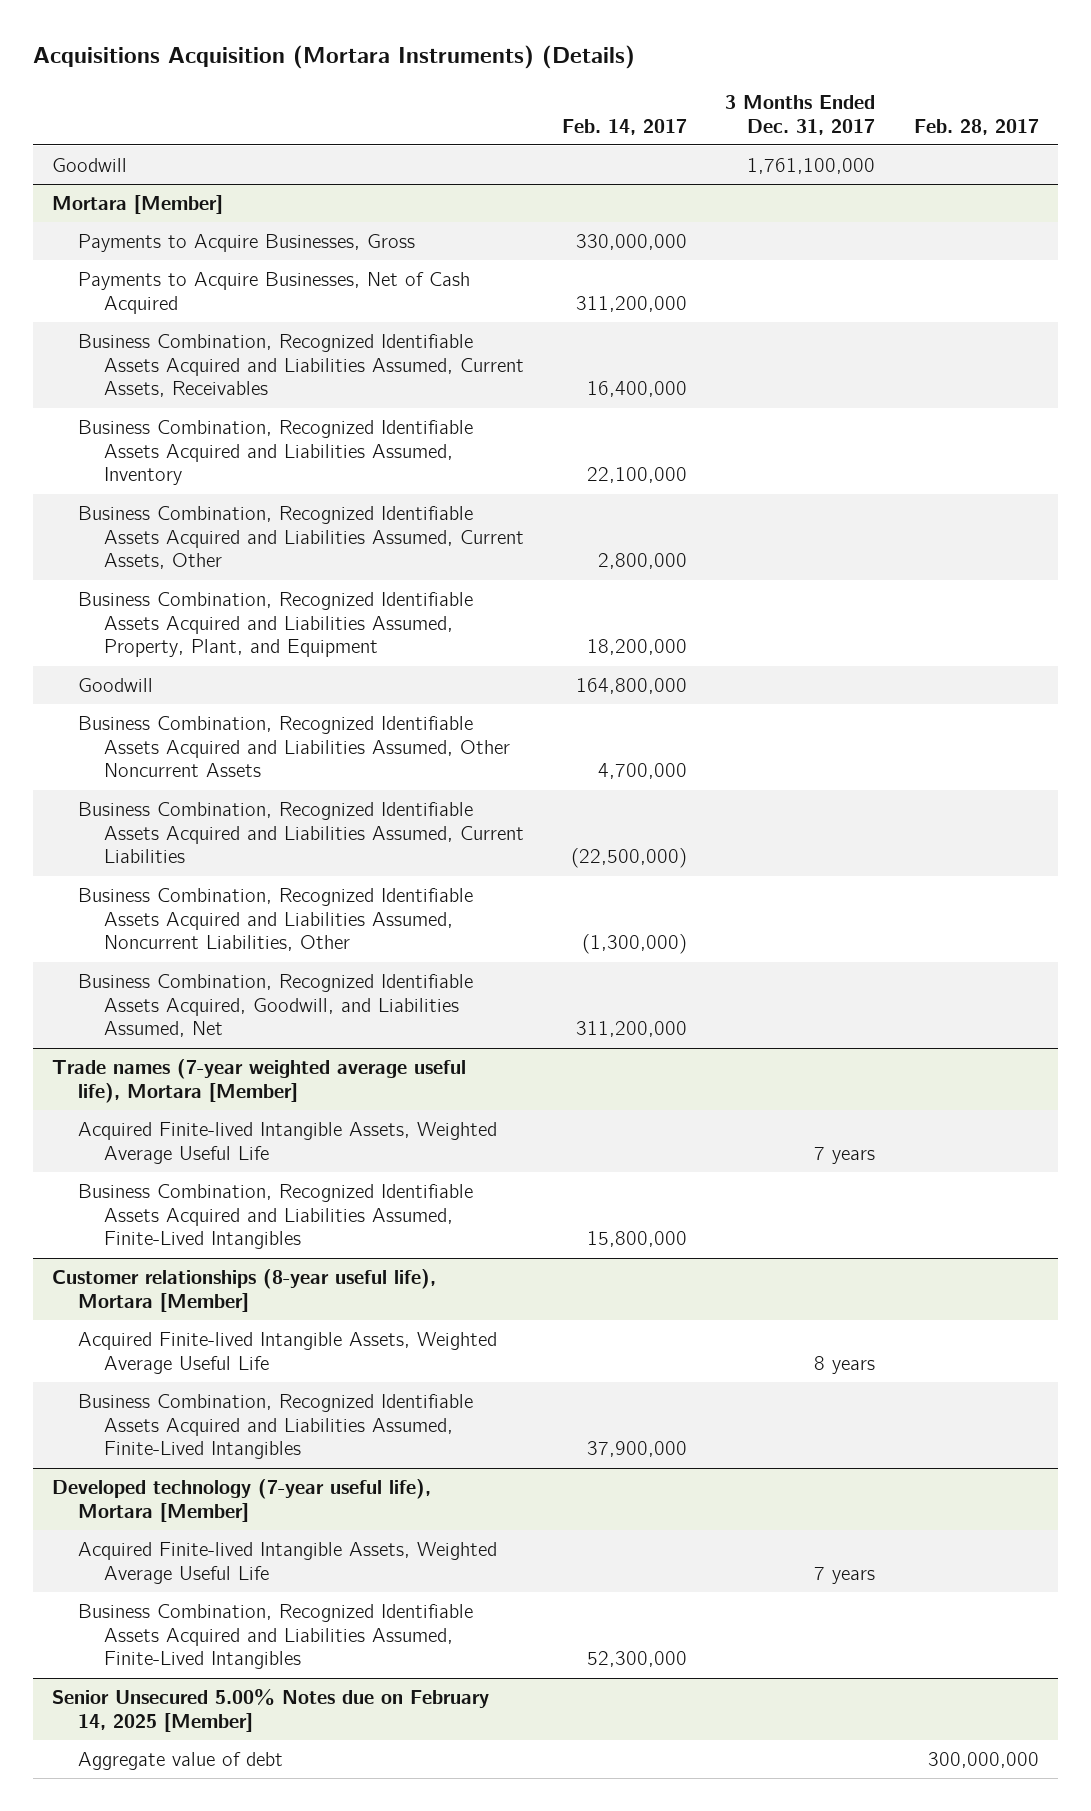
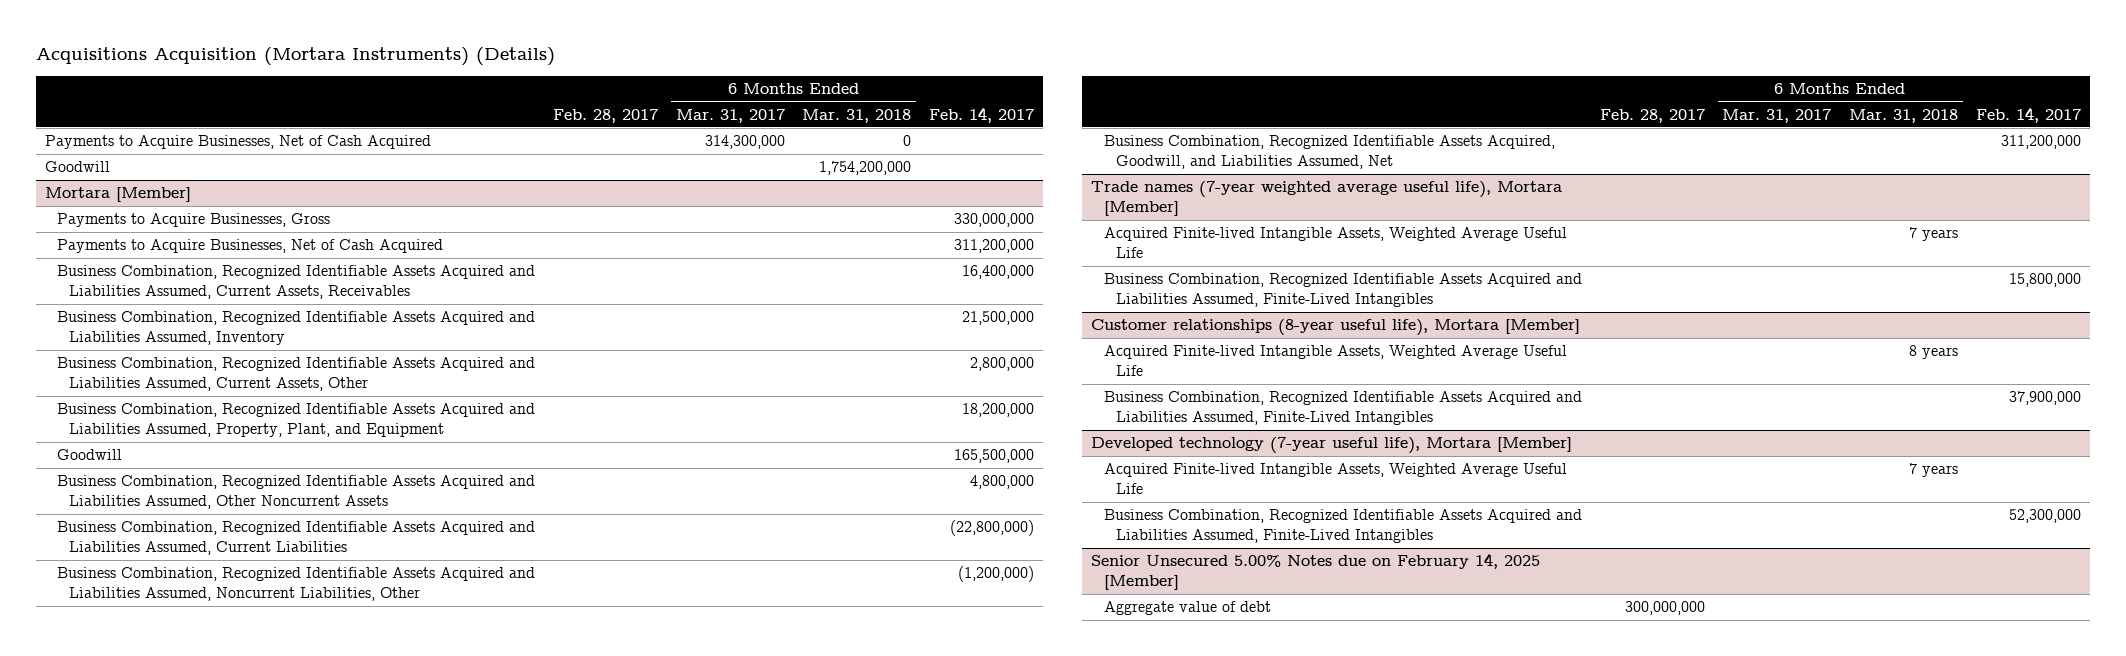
- | Feb. 14, 2017 | 3 Months Ended Dec. 31, 2017 | Feb. 28, 2017
+ | Feb. 28, 2017 | 6 Months Ended Mar. 31, 2017 | 6 Months Ended Mar. 31, 2018 | Feb. 14, 2017
+ Payments to Acquire Businesses, Net of Cash Acquired | | 314,300,000 | 0 |
@ Mortara [Member]
- Business Combination, Recognized Identifiable Assets Acquired and Liabilities Assumed, Inventory | 22,100,000 | |
+ Business Combination, Recognized Identifiable Assets Acquired and Liabilities Assumed, Inventory | | | | 21,500,000
- Goodwill | 164,800,000 | |
- Business Combination, Recognized Identifiable Assets Acquired and Liabilities Assumed, Other Noncurrent Assets | 4,700,000 | |
- Business Combination, Recognized Identifiable Assets Acquired and Liabilities Assumed, Current Liabilities | (22,500,000) | |
- Business Combination, Recognized Identifiable Assets Acquired and Liabilities Assumed, Noncurrent Liabilities, Other | (1,300,000) | |
+ Goodwill | | | | 165,500,000
+ Business Combination, Recognized Identifiable Assets Acquired and Liabilities Assumed, Other Noncurrent Assets | | | | 4,800,000
+ Business Combination, Recognized Identifiable Assets Acquired and Liabilities Assumed, Current Liabilities | | | | (22,800,000)
+ Business Combination, Recognized Identifiable Assets Acquired and Liabilities Assumed, Noncurrent Liabilities, Other | | | | (1,200,000)

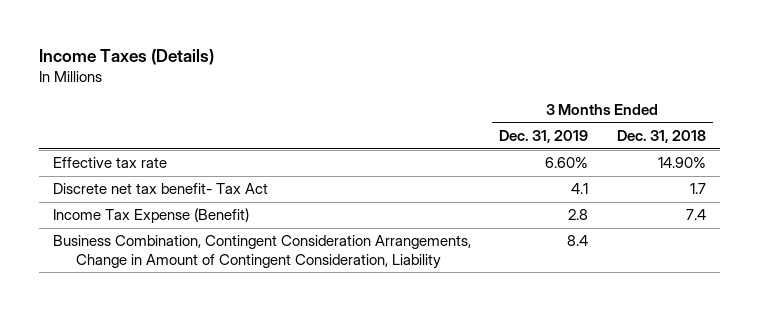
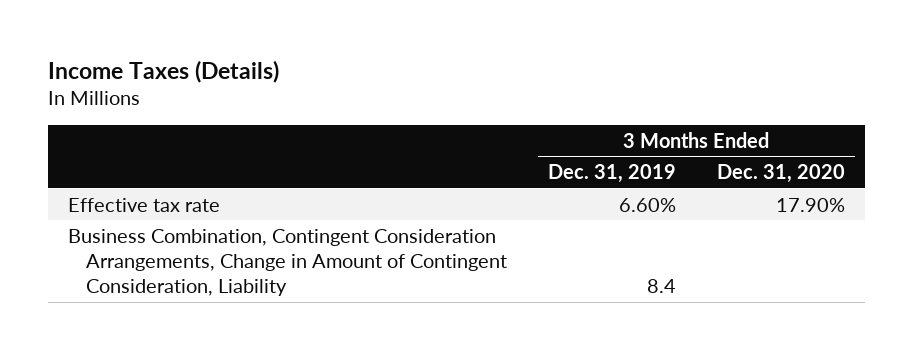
- | 3 Months Ended Dec. 31, 2019 | 3 Months Ended Dec. 31, 2018
+ | 3 Months Ended Dec. 31, 2019 | 3 Months Ended Dec. 31, 2020
- Discrete net tax benefit- Tax Act | 4.1 | 1.7
- Income Tax Expense (Benefit) | 2.8 | 7.4

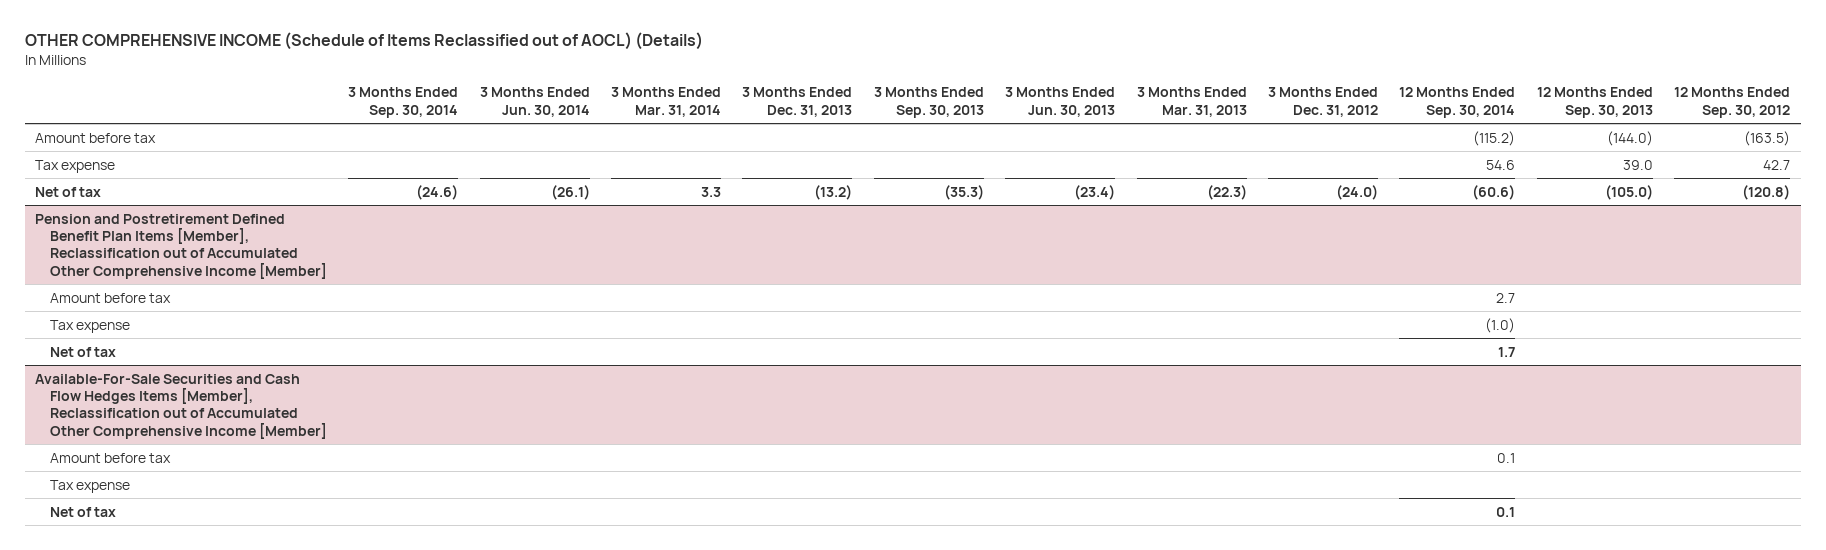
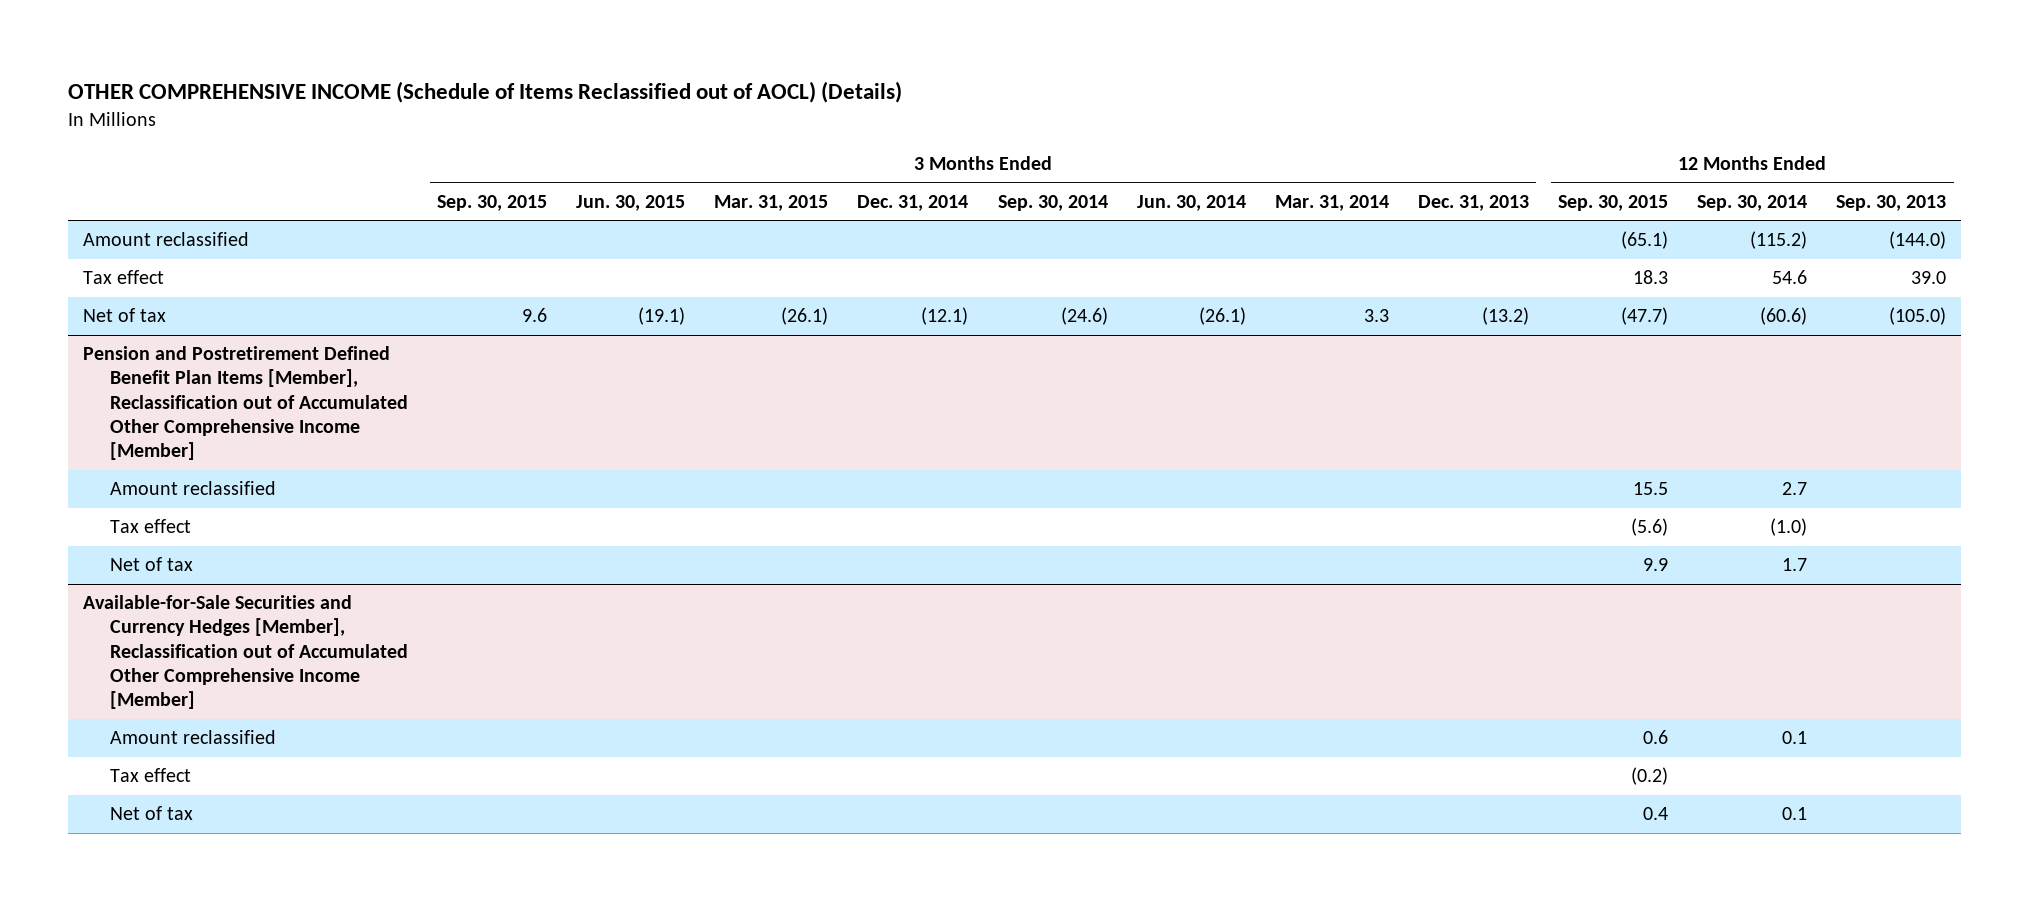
- | 3 Months Ended Sep. 30, 2014 | 3 Months Ended Jun. 30, 2014 | 3 Months Ended Mar. 31, 2014 | 3 Months Ended Dec. 31, 2013 | 3 Months Ended Sep. 30, 2013 | 3 Months Ended Jun. 30, 2013 | 3 Months Ended Mar. 31, 2013 | 3 Months Ended Dec. 31, 2012 | 12 Months Ended Sep. 30, 2014 | 12 Months Ended Sep. 30, 2013 | 12 Months Ended Sep. 30, 2012
+ | 3 Months Ended Sep. 30, 2015 | 3 Months Ended Jun. 30, 2015 | 3 Months Ended Mar. 31, 2015 | 3 Months Ended Dec. 31, 2014 | 3 Months Ended Sep. 30, 2014 | 3 Months Ended Jun. 30, 2014 | 3 Months Ended Mar. 31, 2014 | 3 Months Ended Dec. 31, 2013 | 12 Months Ended Sep. 30, 2015 | 12 Months Ended Sep. 30, 2014 | 12 Months Ended Sep. 30, 2013
- Amount before tax | | | | | | | | | (115.2) | (144.0) | (163.5)
- Tax expense | | | | | | | | | 54.6 | 39.0 | 42.7
+ Amount reclassified | | | | | | | | | (65.1) | (115.2) | (144.0)
+ Tax effect | | | | | | | | | 18.3 | 54.6 | 39.0
@ Pension and Postretirement Defined Benefit Plan Items [Member], Reclassification out of Accumulated Other Comprehensive Income [Member]
- Amount before tax | | | | | | | | | 2.7 | |
- Tax expense | | | | | | | | | (1.0) | |
+ Amount reclassified | | | | | | | | | 15.5 | 2.7 |
+ Tax effect | | | | | | | | | (5.6) | (1.0) |
- Available-For-Sale Securities and Cash Flow Hedges Items [Member], Reclassification out of Accumulated Other Comprehensive Income [Member]
- Amount before tax | | | | | | | | | 0.1 | |
- Tax expense
+ Available-for-Sale Securities and Currency Hedges [Member], Reclassification out of Accumulated Other Comprehensive Income [Member]
+ Amount reclassified | | | | | | | | | 0.6 | 0.1 |
+ Tax effect | | | | | | | | | (0.2) | |

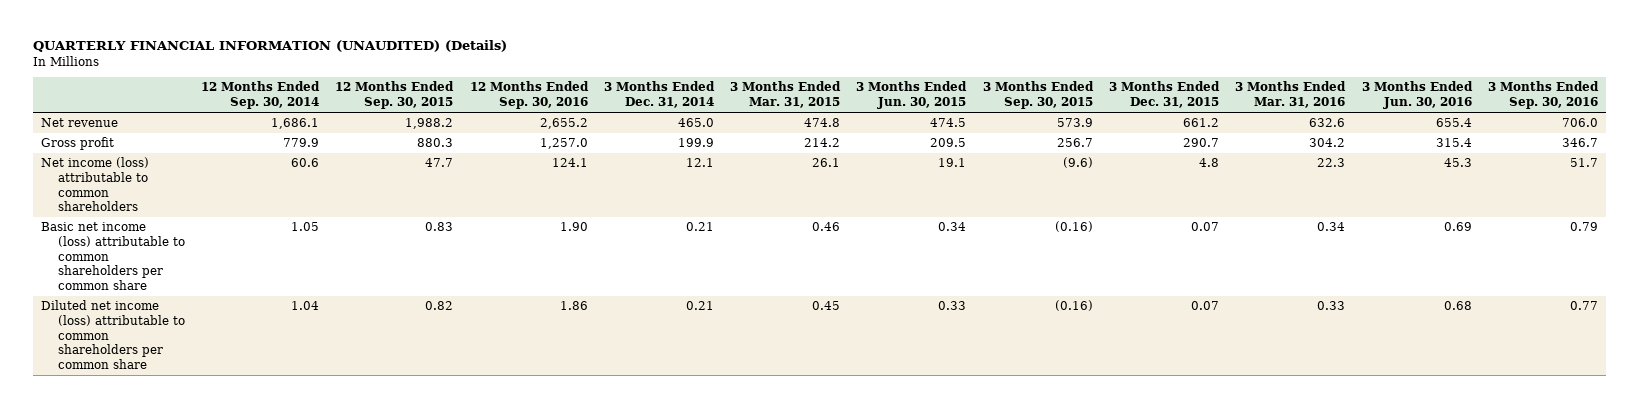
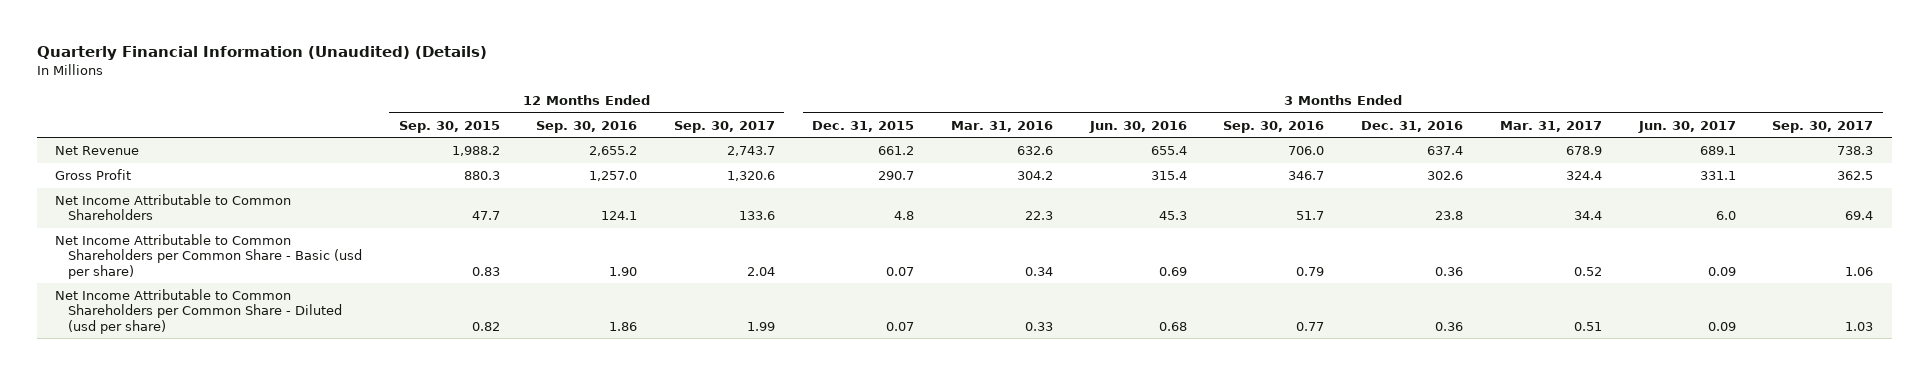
- QUARTERLY FINANCIAL INFORMATION (UNAUDITED) (Details)
+ Quarterly Financial Information (Unaudited) (Details)
- | 12 Months Ended Sep. 30, 2014 | 12 Months Ended Sep. 30, 2015 | 12 Months Ended Sep. 30, 2016 | 3 Months Ended Dec. 31, 2014 | 3 Months Ended Mar. 31, 2015 | 3 Months Ended Jun. 30, 2015 | 3 Months Ended Sep. 30, 2015 | 3 Months Ended Dec. 31, 2015 | 3 Months Ended Mar. 31, 2016 | 3 Months Ended Jun. 30, 2016 | 3 Months Ended Sep. 30, 2016
+ | 12 Months Ended Sep. 30, 2015 | 12 Months Ended Sep. 30, 2016 | 12 Months Ended Sep. 30, 2017 | 3 Months Ended Dec. 31, 2015 | 3 Months Ended Mar. 31, 2016 | 3 Months Ended Jun. 30, 2016 | 3 Months Ended Sep. 30, 2016 | 3 Months Ended Dec. 31, 2016 | 3 Months Ended Mar. 31, 2017 | 3 Months Ended Jun. 30, 2017 | 3 Months Ended Sep. 30, 2017
- Net revenue | 1,686.1 | 1,988.2 | 2,655.2 | 465.0 | 474.8 | 474.5 | 573.9 | 661.2 | 632.6 | 655.4 | 706.0
- Gross profit | 779.9 | 880.3 | 1,257.0 | 199.9 | 214.2 | 209.5 | 256.7 | 290.7 | 304.2 | 315.4 | 346.7
- Net income (loss) attributable to common shareholders | 60.6 | 47.7 | 124.1 | 12.1 | 26.1 | 19.1 | (9.6) | 4.8 | 22.3 | 45.3 | 51.7
- Basic net income (loss) attributable to common shareholders per common share | 1.05 | 0.83 | 1.90 | 0.21 | 0.46 | 0.34 | (0.16) | 0.07 | 0.34 | 0.69 | 0.79
- Diluted net income (loss) attributable to common shareholders per common share | 1.04 | 0.82 | 1.86 | 0.21 | 0.45 | 0.33 | (0.16) | 0.07 | 0.33 | 0.68 | 0.77
+ Net Revenue | 1,988.2 | 2,655.2 | 2,743.7 | 661.2 | 632.6 | 655.4 | 706.0 | 637.4 | 678.9 | 689.1 | 738.3
+ Gross Profit | 880.3 | 1,257.0 | 1,320.6 | 290.7 | 304.2 | 315.4 | 346.7 | 302.6 | 324.4 | 331.1 | 362.5
+ Net Income Attributable to Common Shareholders | 47.7 | 124.1 | 133.6 | 4.8 | 22.3 | 45.3 | 51.7 | 23.8 | 34.4 | 6.0 | 69.4
+ Net Income Attributable to Common Shareholders per Common Share - Basic (usd per share) | 0.83 | 1.90 | 2.04 | 0.07 | 0.34 | 0.69 | 0.79 | 0.36 | 0.52 | 0.09 | 1.06
+ Net Income Attributable to Common Shareholders per Common Share - Diluted (usd per share) | 0.82 | 1.86 | 1.99 | 0.07 | 0.33 | 0.68 | 0.77 | 0.36 | 0.51 | 0.09 | 1.03

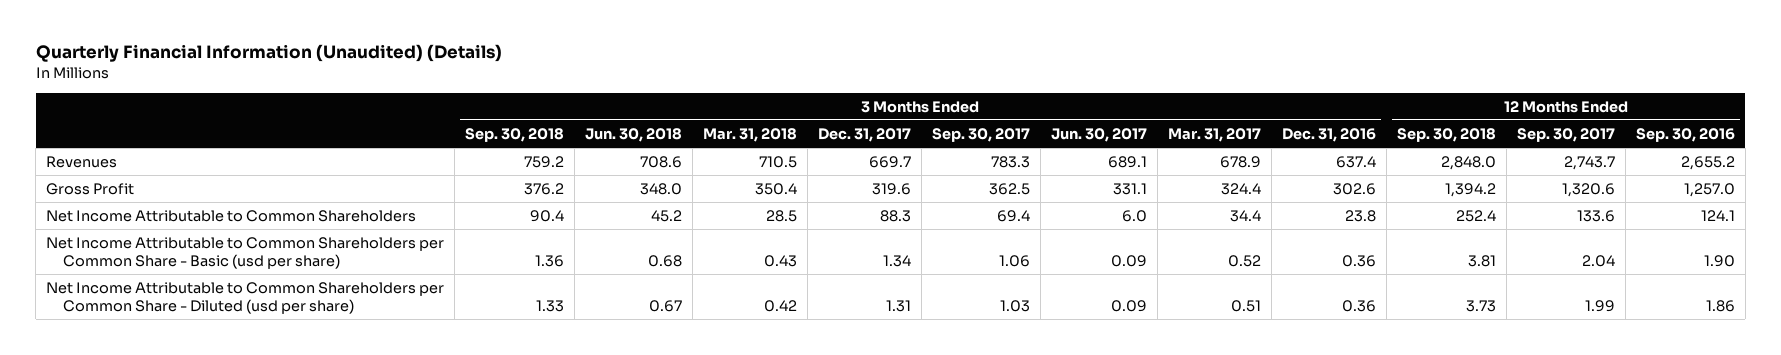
- | 12 Months Ended Sep. 30, 2015 | 12 Months Ended Sep. 30, 2016 | 12 Months Ended Sep. 30, 2017 | 3 Months Ended Dec. 31, 2015 | 3 Months Ended Mar. 31, 2016 | 3 Months Ended Jun. 30, 2016 | 3 Months Ended Sep. 30, 2016 | 3 Months Ended Dec. 31, 2016 | 3 Months Ended Mar. 31, 2017 | 3 Months Ended Jun. 30, 2017 | 3 Months Ended Sep. 30, 2017
+ | 3 Months Ended Sep. 30, 2018 | 3 Months Ended Jun. 30, 2018 | 3 Months Ended Mar. 31, 2018 | 3 Months Ended Dec. 31, 2017 | 3 Months Ended Sep. 30, 2017 | 3 Months Ended Jun. 30, 2017 | 3 Months Ended Mar. 31, 2017 | 3 Months Ended Dec. 31, 2016 | 12 Months Ended Sep. 30, 2018 | 12 Months Ended Sep. 30, 2017 | 12 Months Ended Sep. 30, 2016
- Net Revenue | 1,988.2 | 2,655.2 | 2,743.7 | 661.2 | 632.6 | 655.4 | 706.0 | 637.4 | 678.9 | 689.1 | 738.3
+ Revenues | 759.2 | 708.6 | 710.5 | 669.7 | 783.3 | 689.1 | 678.9 | 637.4 | 2,848.0 | 2,743.7 | 2,655.2

